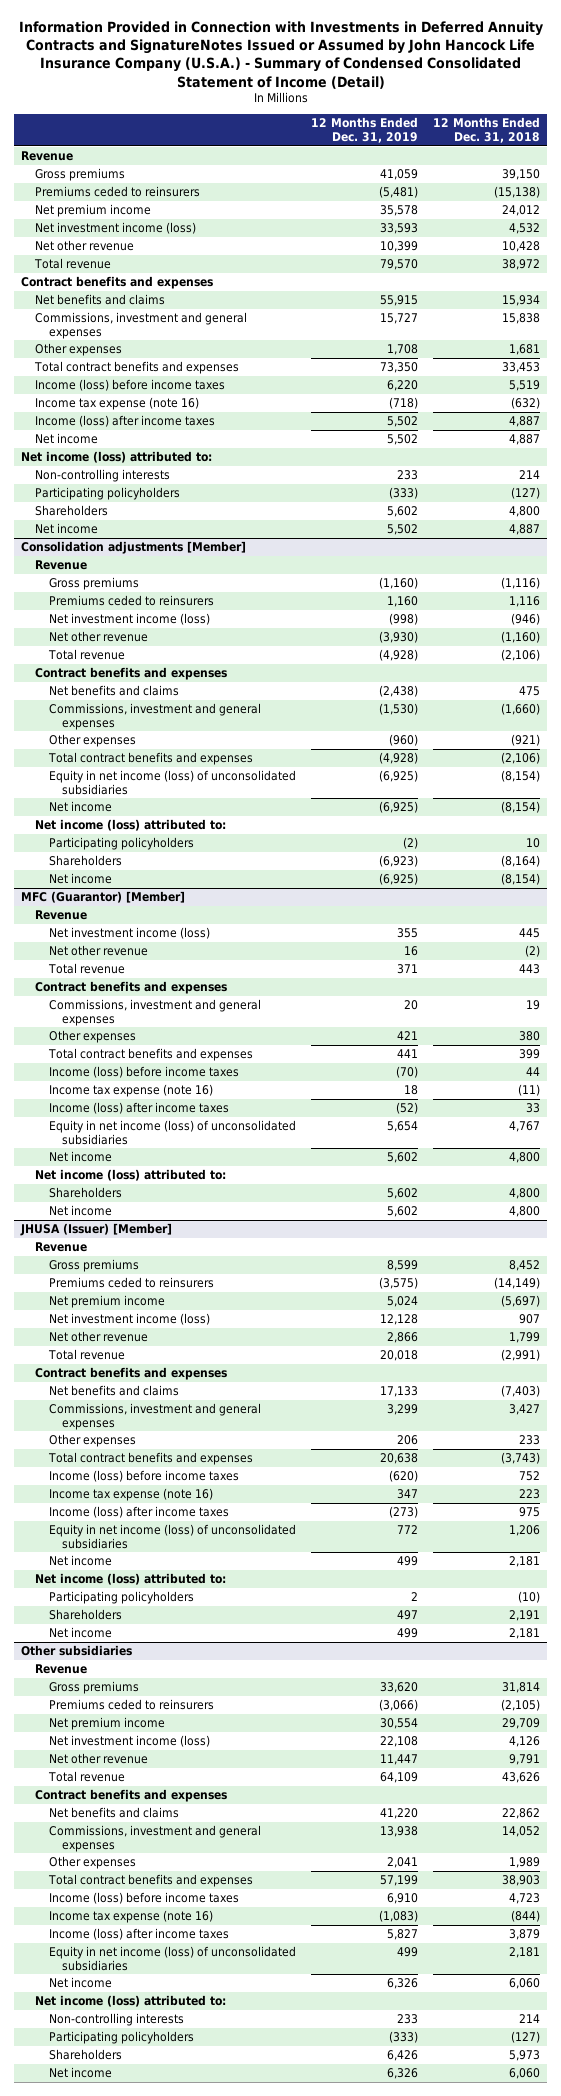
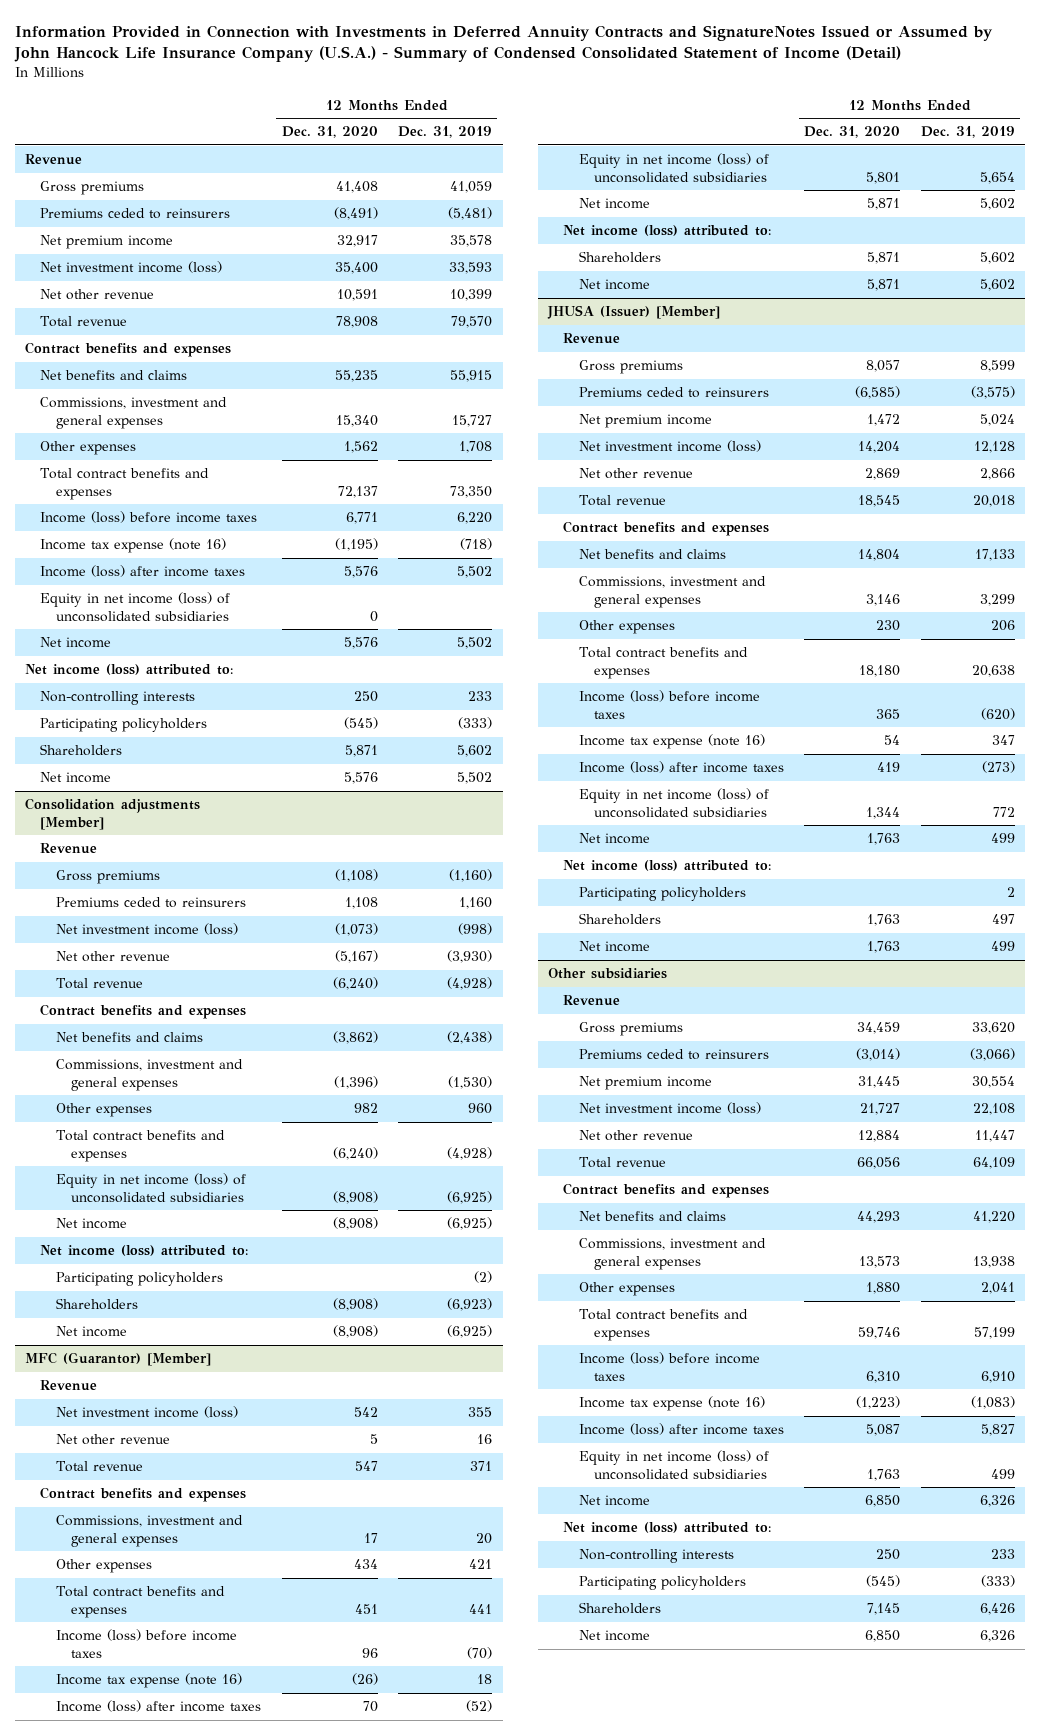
- | 12 Months Ended Dec. 31, 2019 | 12 Months Ended Dec. 31, 2018
+ | 12 Months Ended Dec. 31, 2020 | 12 Months Ended Dec. 31, 2019
+ Equity in net income (loss) of unconsolidated subsidiaries | 0 |
@ Consolidation adjustments [Member]
- Other expenses | (960) | (921)
+ Other expenses | 982 | 960

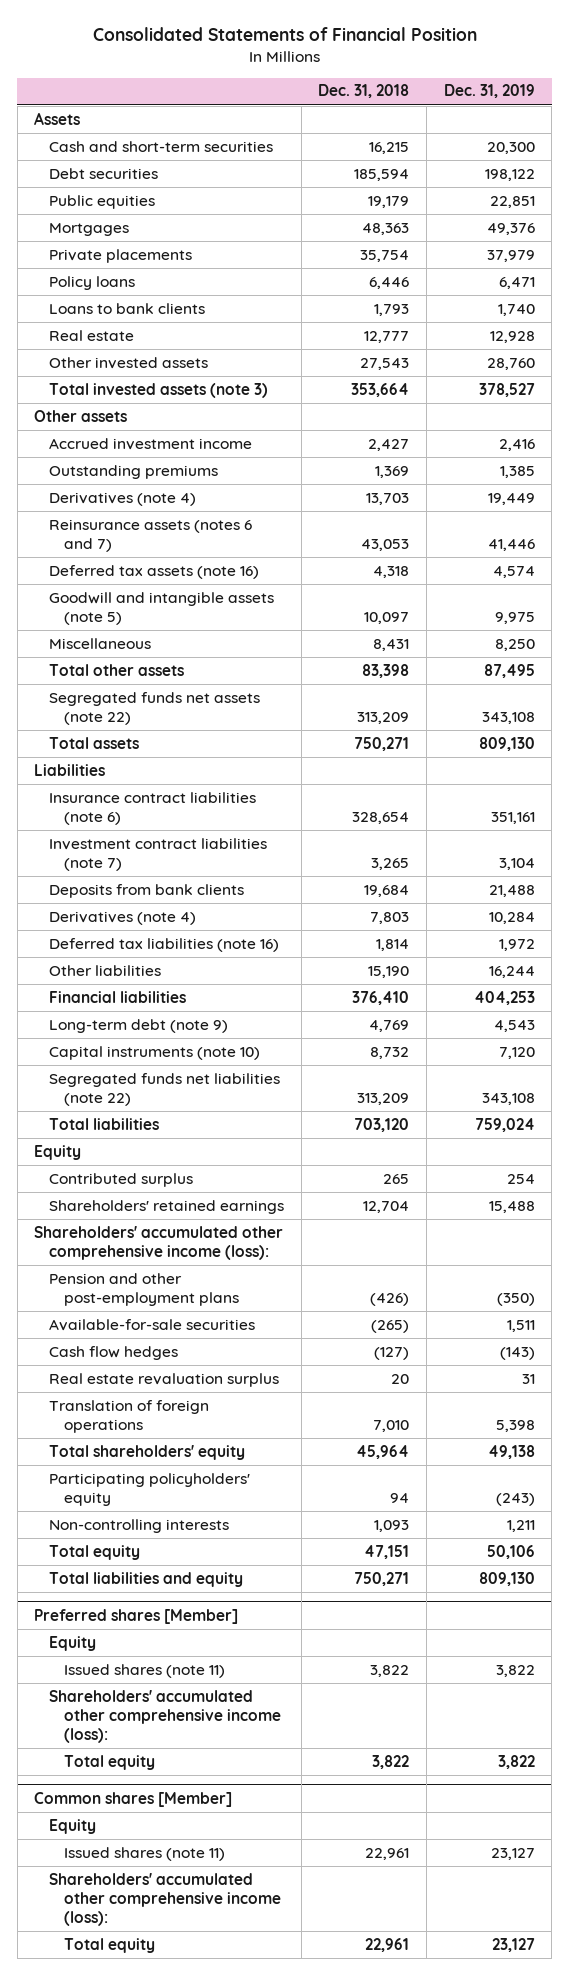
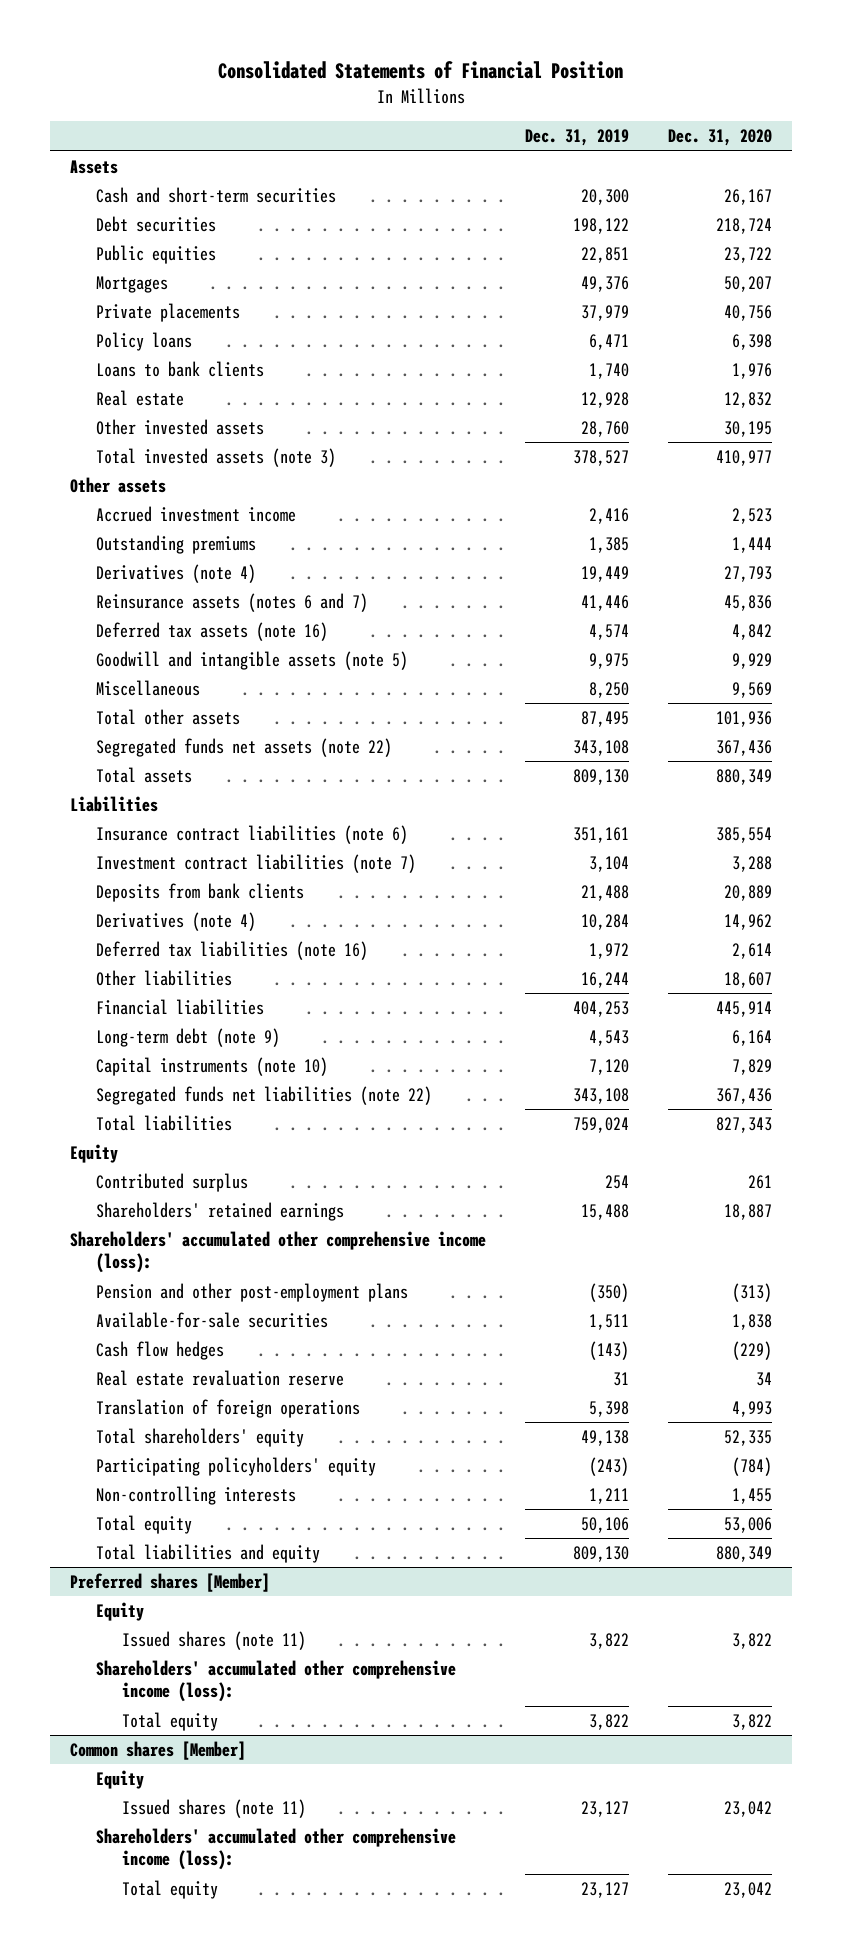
- | Dec. 31, 2018 | Dec. 31, 2019
+ | Dec. 31, 2019 | Dec. 31, 2020
- Real estate revaluation surplus | 20 | 31
+ Real estate revaluation reserve | 31 | 34

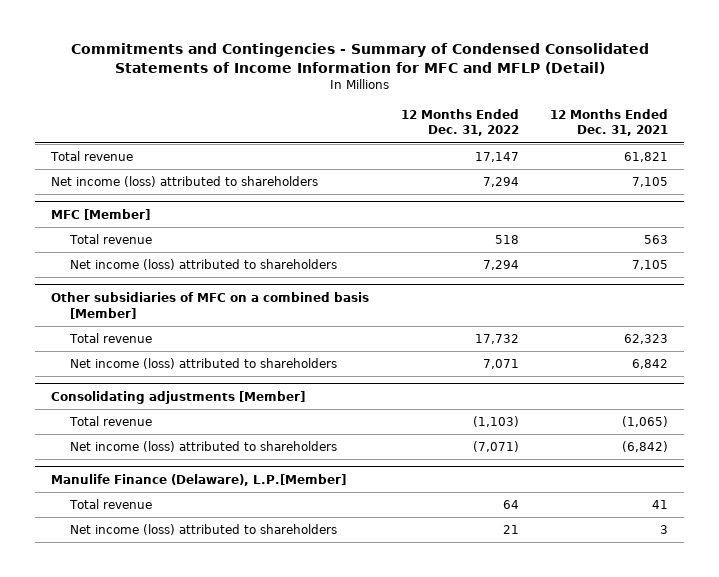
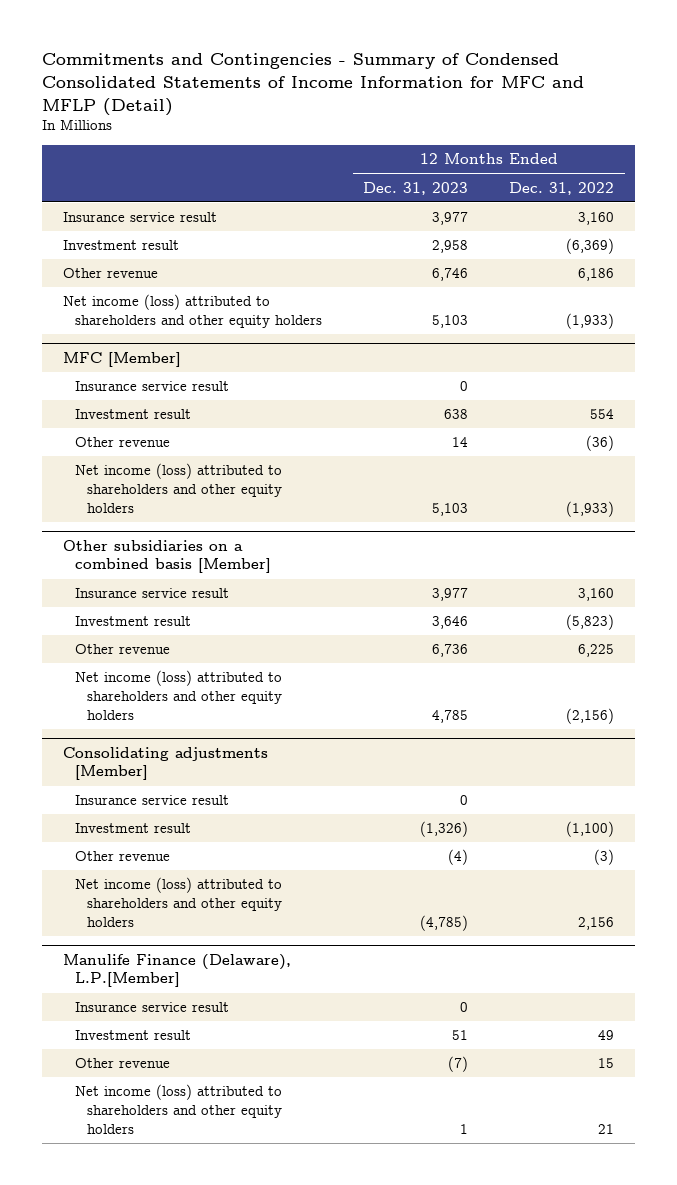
- | 12 Months Ended Dec. 31, 2022 | 12 Months Ended Dec. 31, 2021
+ | 12 Months Ended Dec. 31, 2023 | 12 Months Ended Dec. 31, 2022
- Total revenue | 17,147 | 61,821
- Net income (loss) attributed to shareholders | 7,294 | 7,105
+ Insurance service result | 3,977 | 3,160
+ Investment result | 2,958 | (6,369)
+ Other revenue | 6,746 | 6,186
+ Net income (loss) attributed to shareholders and other equity holders | 5,103 | (1,933)
@ MFC [Member]
- Total revenue | 518 | 563
- Net income (loss) attributed to shareholders | 7,294 | 7,105
- Other subsidiaries of MFC on a combined basis [Member]
- Total revenue | 17,732 | 62,323
- Net income (loss) attributed to shareholders | 7,071 | 6,842
@ MFC [Member]
+ Insurance service result | 0 |
+ Investment result | 638 | 554
+ Other revenue | 14 | (36)
+ Net income (loss) attributed to shareholders and other equity holders | 5,103 | (1,933)
+ Other subsidiaries on a combined basis [Member]
+ Insurance service result | 3,977 | 3,160
+ Investment result | 3,646 | (5,823)
+ Other revenue | 6,736 | 6,225
+ Net income (loss) attributed to shareholders and other equity holders | 4,785 | (2,156)
@ Consolidating adjustments [Member]
- Total revenue | (1,103) | (1,065)
- Net income (loss) attributed to shareholders | (7,071) | (6,842)
+ Insurance service result | 0 |
+ Investment result | (1,326) | (1,100)
+ Other revenue | (4) | (3)
+ Net income (loss) attributed to shareholders and other equity holders | (4,785) | 2,156
@ Manulife Finance (Delaware), L.P.[Member]
- Total revenue | 64 | 41
- Net income (loss) attributed to shareholders | 21 | 3
+ Insurance service result | 0 |
+ Investment result | 51 | 49
+ Other revenue | (7) | 15
+ Net income (loss) attributed to shareholders and other equity holders | 1 | 21

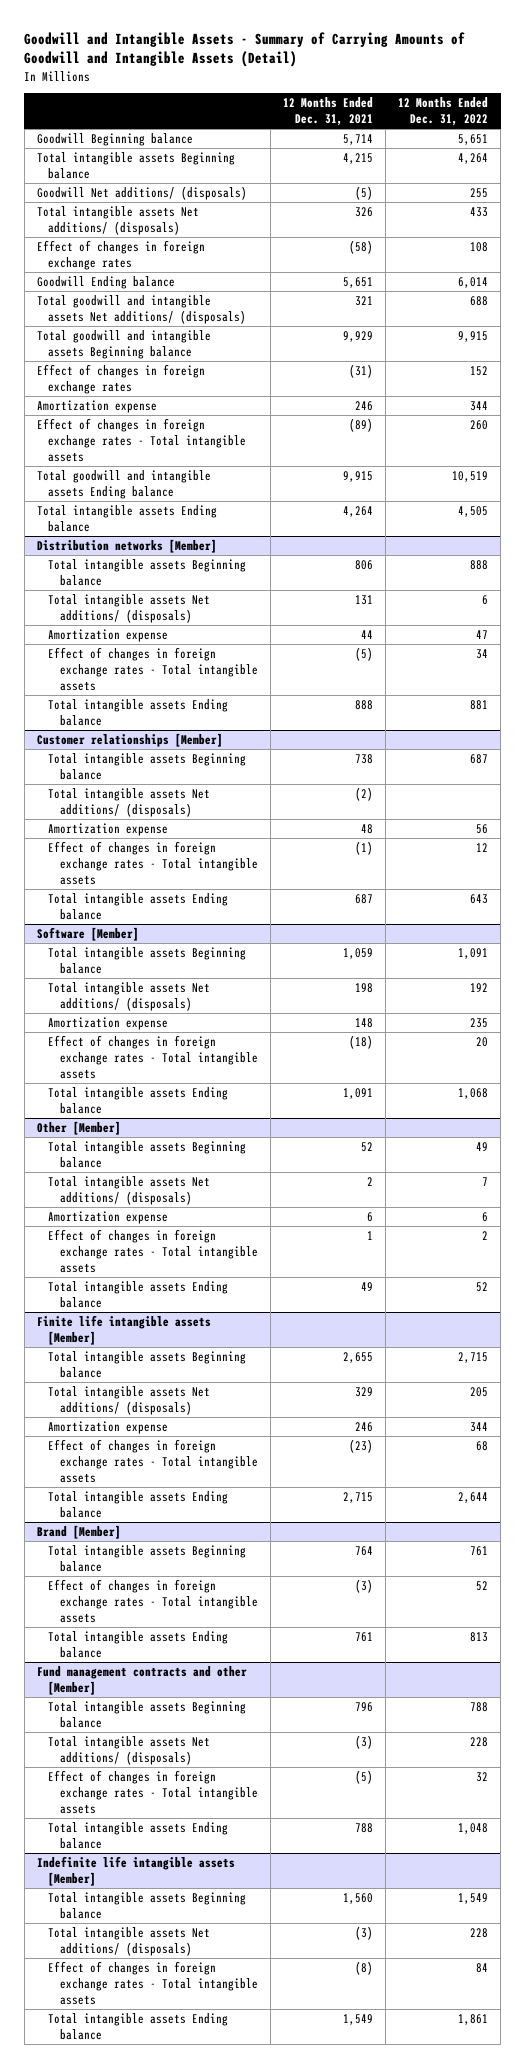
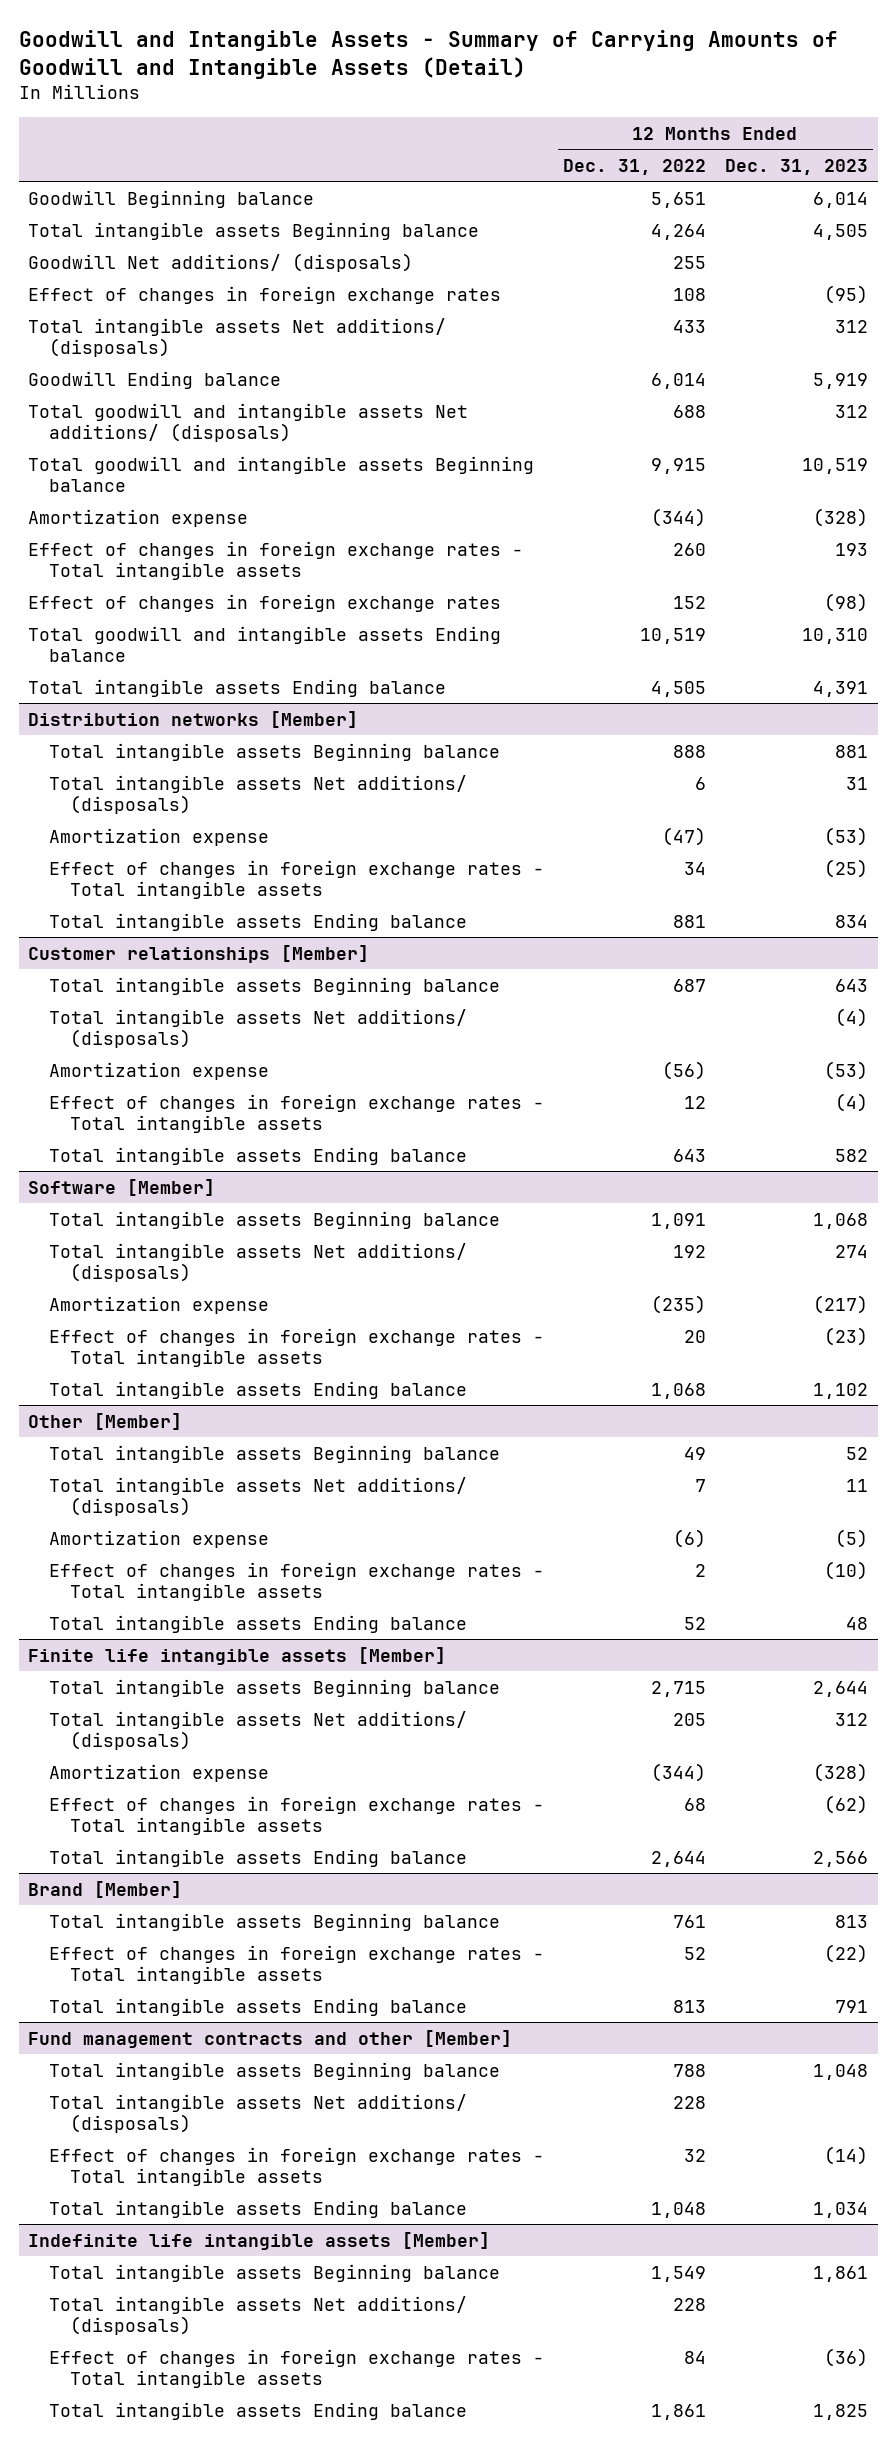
- | 12 Months Ended Dec. 31, 2021 | 12 Months Ended Dec. 31, 2022
+ | 12 Months Ended Dec. 31, 2022 | 12 Months Ended Dec. 31, 2023
moved down: Total intangible assets Net additions/ (disposals) | 433 | 312
- Amortization expense | 246 | 344
+ Amortization expense | (344) | (328)
moved down: Effect of changes in foreign exchange rates | 152 | (98)
@ Distribution networks [Member]
- Amortization expense | 44 | 47
+ Amortization expense | (47) | (53)
@ Customer relationships [Member]
- Amortization expense | 48 | 56
+ Amortization expense | (56) | (53)
@ Software [Member]
- Amortization expense | 148 | 235
+ Amortization expense | (235) | (217)
@ Other [Member]
- Amortization expense | 6 | 6
+ Amortization expense | (6) | (5)
@ Finite life intangible assets [Member]
- Amortization expense | 246 | 344
+ Amortization expense | (344) | (328)

